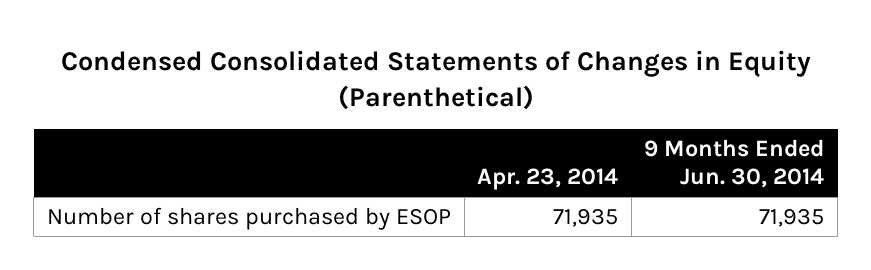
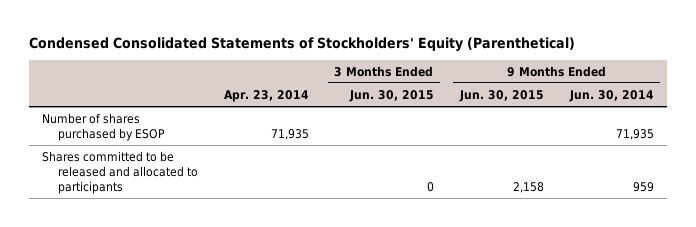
- Condensed Consolidated Statements of Changes in Equity (Parenthetical)
+ Condensed Consolidated Statements of Stockholders' Equity (Parenthetical)
- | Apr. 23, 2014 | 9 Months Ended Jun. 30, 2014
+ | Apr. 23, 2014 | 3 Months Ended Jun. 30, 2015 | 9 Months Ended Jun. 30, 2015 | 9 Months Ended Jun. 30, 2014
+ Shares committed to be released and allocated to participants | | 0 | 2,158 | 959

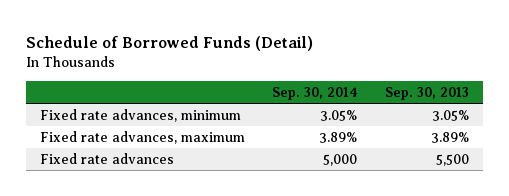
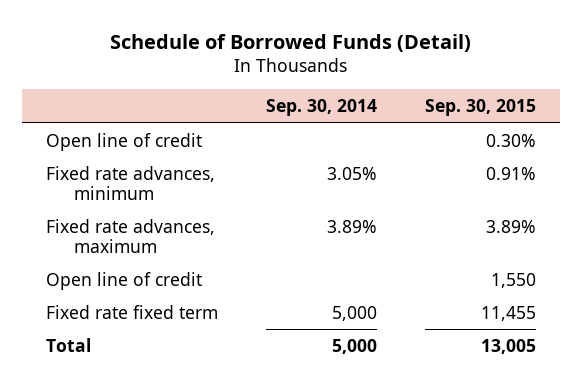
- | Sep. 30, 2014 | Sep. 30, 2013
+ | Sep. 30, 2014 | Sep. 30, 2015
+ Open line of credit | | 0.30%
- Fixed rate advances | 5,000 | 5,500
+ Open line of credit | | 1,550
+ Fixed rate fixed term | 5,000 | 11,455
+ Total | 5,000 | 13,005

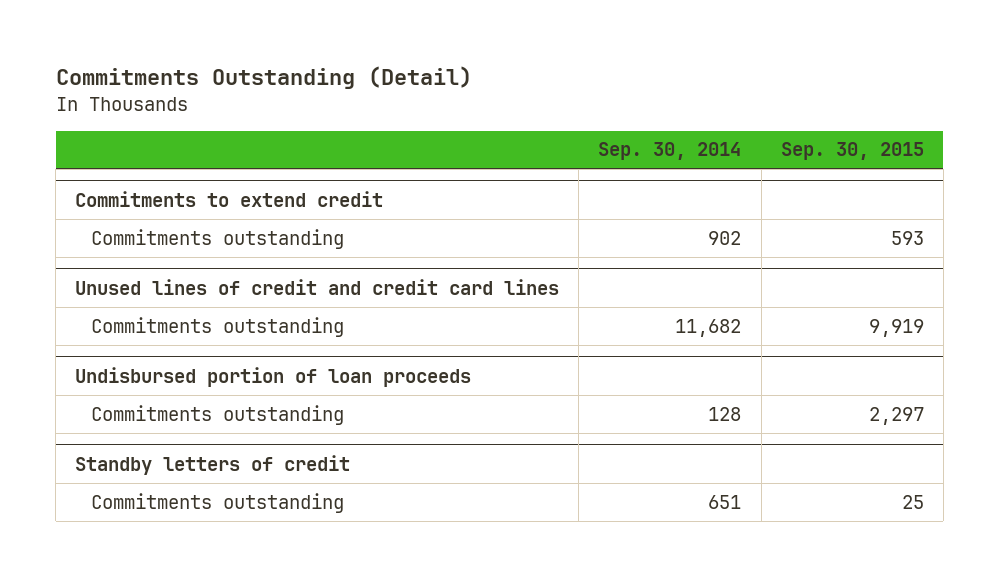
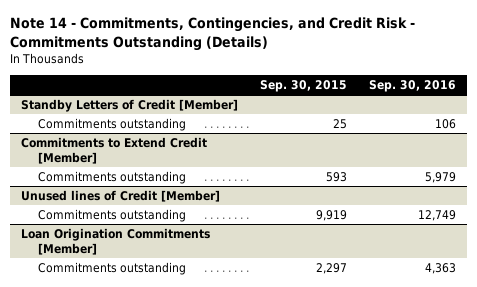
- Commitments Outstanding (Detail)
+ Note 14 - Commitments, Contingencies, and Credit Risk - Commitments Outstanding (Details)
- | Sep. 30, 2014 | Sep. 30, 2015
+ | Sep. 30, 2015 | Sep. 30, 2016
- Commitments to extend credit
+ Standby Letters of Credit [Member]
+ Commitments outstanding | 25 | 106
+ Commitments to Extend Credit [Member]
- Unused lines of credit and credit card lines
+ Unused lines of Credit [Member]
- Undisbursed portion of loan proceeds
+ Loan Origination Commitments [Member]
- Standby letters of credit
- Commitments outstanding | 651 | 25

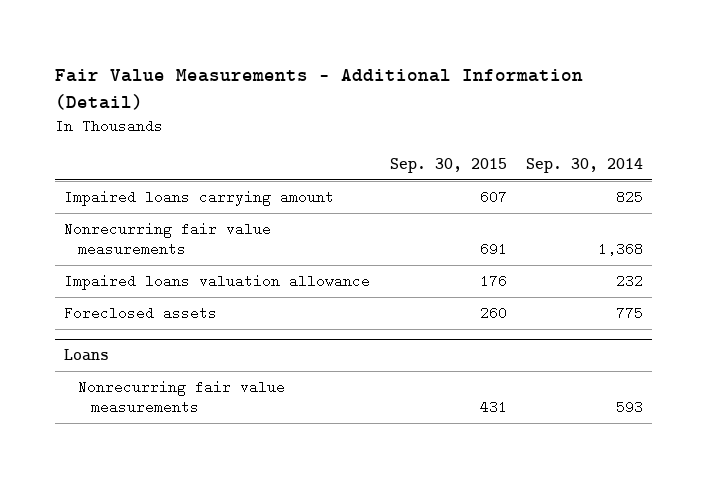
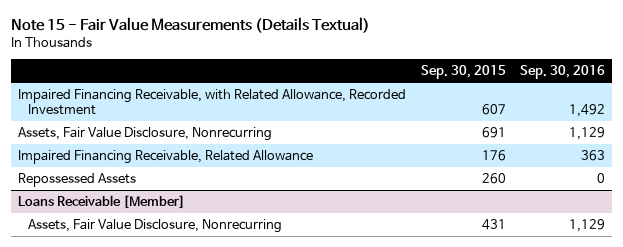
- Fair Value Measurements - Additional Information (Detail)
+ Note 15 - Fair Value Measurements (Details Textual)
- | Sep. 30, 2015 | Sep. 30, 2014
+ | Sep. 30, 2015 | Sep. 30, 2016
- Impaired loans carrying amount | 607 | 825
- Nonrecurring fair value measurements | 691 | 1,368
- Impaired loans valuation allowance | 176 | 232
- Foreclosed assets | 260 | 775
- Loans
- Nonrecurring fair value measurements | 431 | 593
+ Impaired Financing Receivable, with Related Allowance, Recorded Investment | 607 | 1,492
+ Assets, Fair Value Disclosure, Nonrecurring | 691 | 1,129
+ Impaired Financing Receivable, Related Allowance | 176 | 363
+ Repossessed Assets | 260 | 0
+ Loans Receivable [Member]
+ Assets, Fair Value Disclosure, Nonrecurring | 431 | 1,129

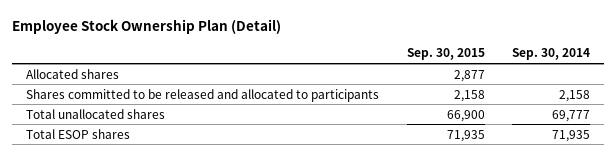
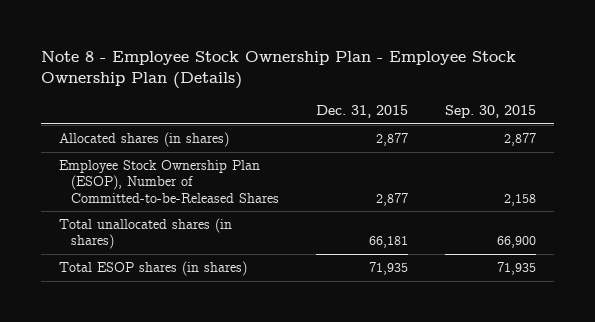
- Employee Stock Ownership Plan (Detail)
+ Note 8 - Employee Stock Ownership Plan - Employee Stock Ownership Plan (Details)
- | Sep. 30, 2015 | Sep. 30, 2014
+ | Dec. 31, 2015 | Sep. 30, 2015
- Allocated shares | 2,877 |
- Shares committed to be released and allocated to participants | 2,158 | 2,158
- Total unallocated shares | 66,900 | 69,777
- Total ESOP shares | 71,935 | 71,935
+ Allocated shares (in shares) | 2,877 | 2,877
+ Employee Stock Ownership Plan (ESOP), Number of Committed-to-be-Released Shares | 2,877 | 2,158
+ Total unallocated shares (in shares) | 66,181 | 66,900
+ Total ESOP shares (in shares) | 71,935 | 71,935

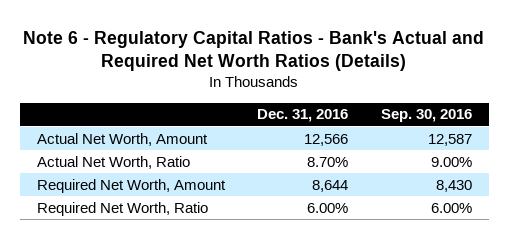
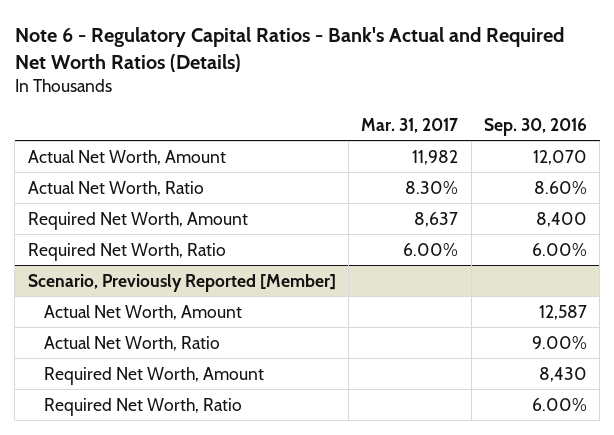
- | Dec. 31, 2016 | Sep. 30, 2016
+ | Mar. 31, 2017 | Sep. 30, 2016
+ Actual Net Worth, Amount | 11,982 | 12,070
+ Actual Net Worth, Ratio | 8.30% | 8.60%
+ Required Net Worth, Amount | 8,637 | 8,400
+ Required Net Worth, Ratio | 6.00% | 6.00%
+ Scenario, Previously Reported [Member]

